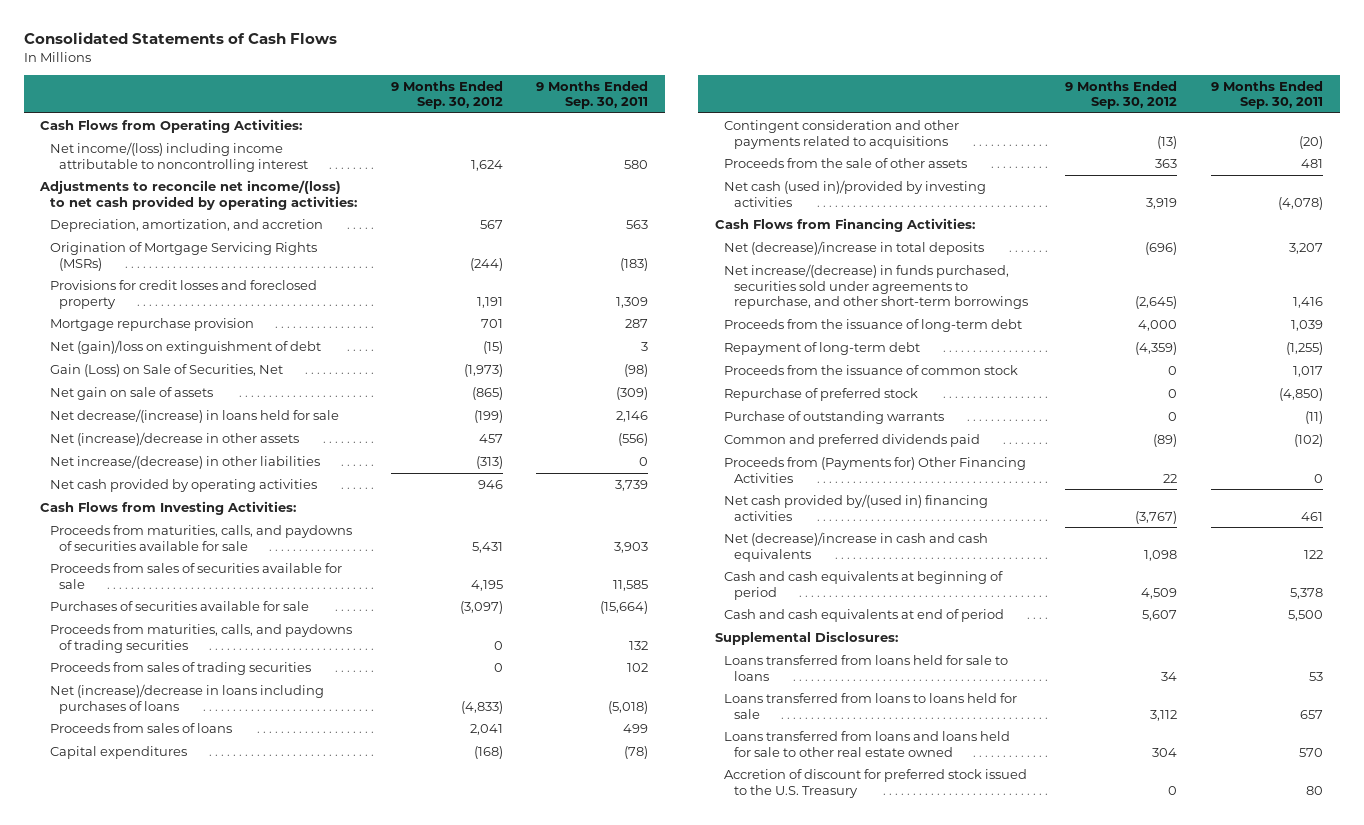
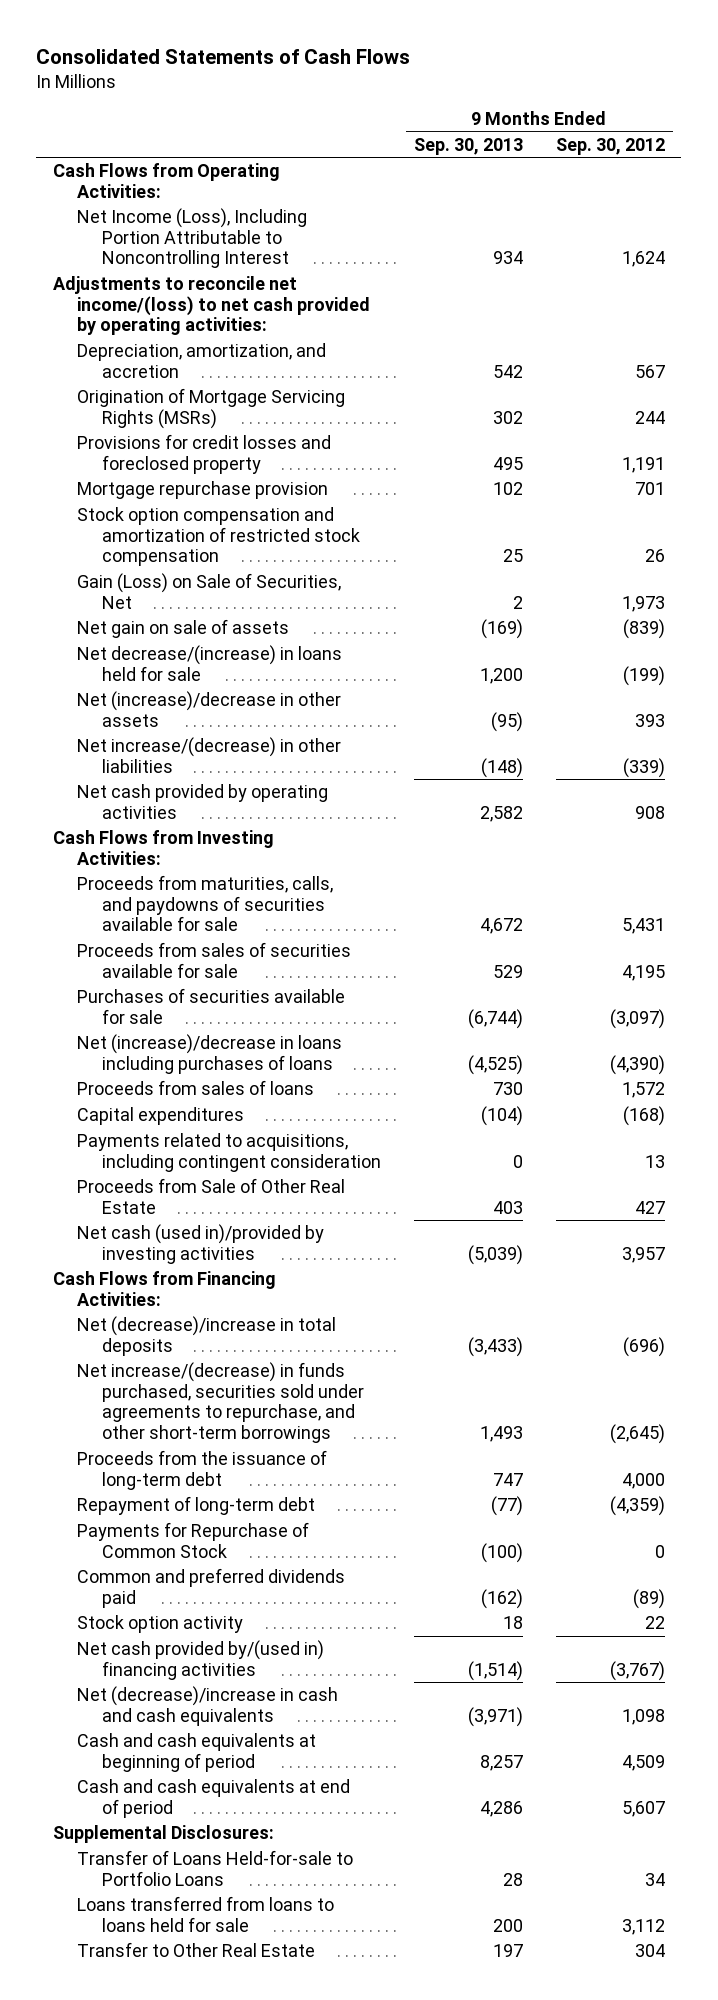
- | 9 Months Ended Sep. 30, 2012 | 9 Months Ended Sep. 30, 2011
+ | 9 Months Ended Sep. 30, 2013 | 9 Months Ended Sep. 30, 2012
- Net income/(loss) including income attributable to noncontrolling interest | 1,624 | 580
+ Net Income (Loss), Including Portion Attributable to Noncontrolling Interest | 934 | 1,624
- Origination of Mortgage Servicing Rights (MSRs) | (244) | (183)
+ Origination of Mortgage Servicing Rights (MSRs) | 302 | 244
- Net (gain)/loss on extinguishment of debt | (15) | 3
- Gain (Loss) on Sale of Securities, Net | (1,973) | (98)
- Net gain on sale of assets | (865) | (309)
+ Stock option compensation and amortization of restricted stock compensation | 25 | 26
+ Gain (Loss) on Sale of Securities, Net | 2 | 1,973
+ Net gain on sale of assets | (169) | (839)
- Net (increase)/decrease in other assets | 457 | (556)
- Net increase/(decrease) in other liabilities | (313) | 0
- Net cash provided by operating activities | 946 | 3,739
+ Net (increase)/decrease in other assets | (95) | 393
+ Net increase/(decrease) in other liabilities | (148) | (339)
+ Net cash provided by operating activities | 2,582 | 908
- Proceeds from maturities, calls, and paydowns of trading securities | 0 | 132
- Proceeds from sales of trading securities | 0 | 102
- Net (increase)/decrease in loans including purchases of loans | (4,833) | (5,018)
- Proceeds from sales of loans | 2,041 | 499
+ Net (increase)/decrease in loans including purchases of loans | (4,525) | (4,390)
+ Proceeds from sales of loans | 730 | 1,572
- Contingent consideration and other payments related to acquisitions | (13) | (20)
- Proceeds from the sale of other assets | 363 | 481
- Net cash (used in)/provided by investing activities | 3,919 | (4,078)
+ Payments related to acquisitions, including contingent consideration | 0 | 13
+ Proceeds from Sale of Other Real Estate | 403 | 427
+ Net cash (used in)/provided by investing activities | (5,039) | 3,957
- Proceeds from the issuance of common stock | 0 | 1,017
- Repurchase of preferred stock | 0 | (4,850)
- Purchase of outstanding warrants | 0 | (11)
+ Payments for Repurchase of Common Stock | (100) | 0
- Proceeds from (Payments for) Other Financing Activities | 22 | 0
+ Stock option activity | 18 | 22
- Loans transferred from loans held for sale to loans | 34 | 53
+ Transfer of Loans Held-for-sale to Portfolio Loans | 28 | 34
- Loans transferred from loans and loans held for sale to other real estate owned | 304 | 570
- Accretion of discount for preferred stock issued to the U.S. Treasury | 0 | 80
+ Transfer to Other Real Estate | 197 | 304

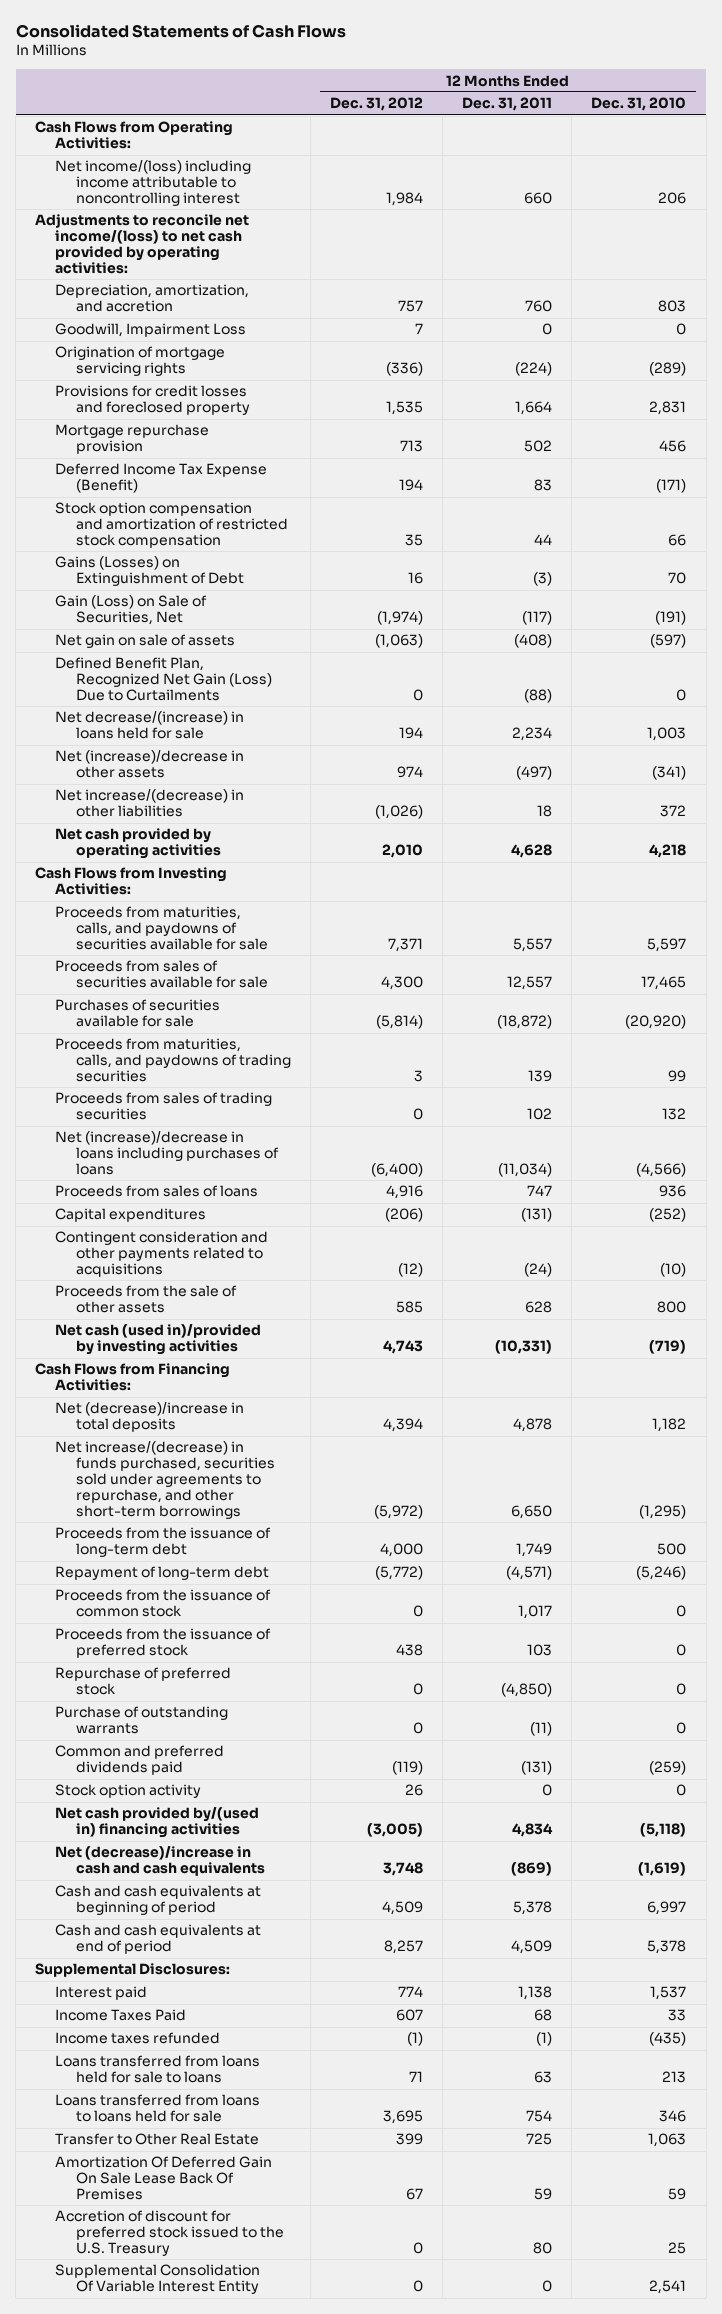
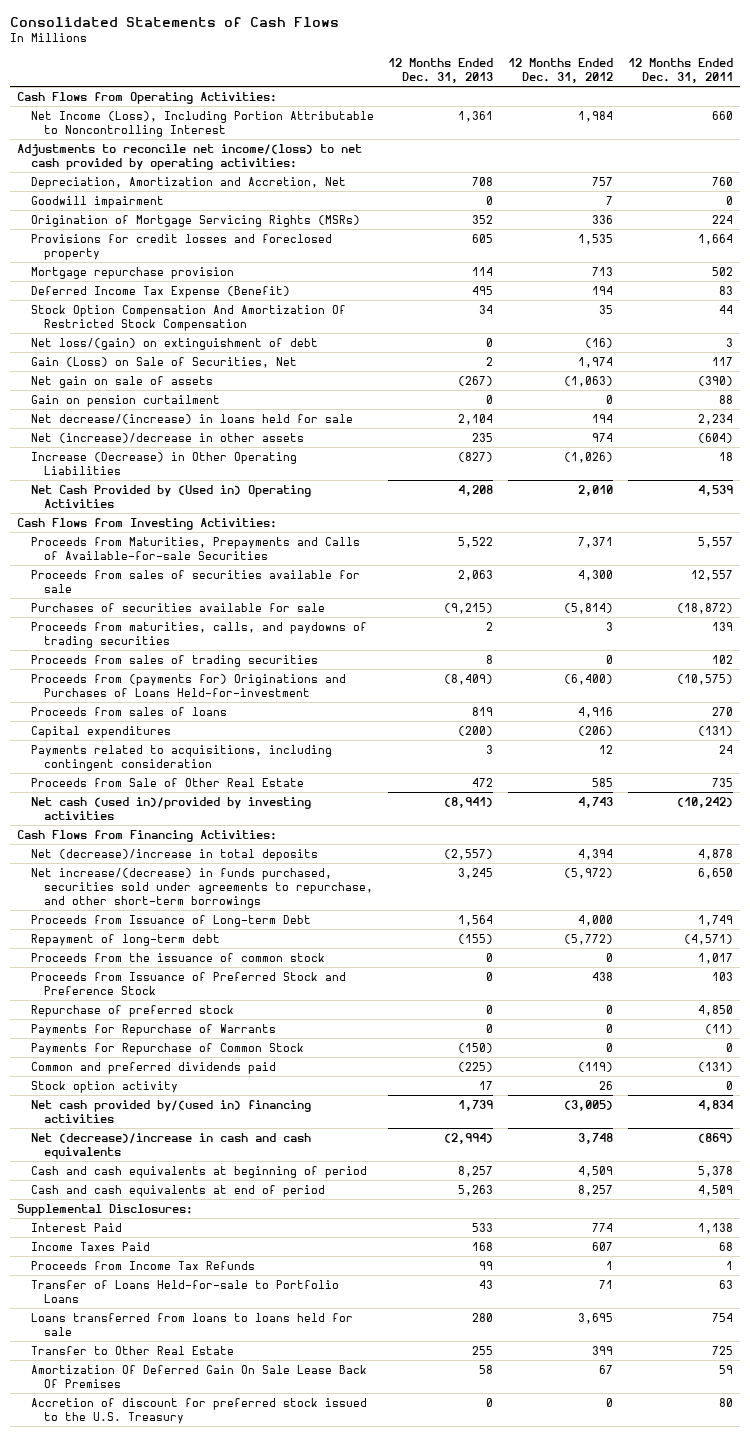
- | 12 Months Ended Dec. 31, 2012 | 12 Months Ended Dec. 31, 2011 | 12 Months Ended Dec. 31, 2010
+ | 12 Months Ended Dec. 31, 2013 | 12 Months Ended Dec. 31, 2012 | 12 Months Ended Dec. 31, 2011
- Net income/(loss) including income attributable to noncontrolling interest | 1,984 | 660 | 206
+ Net Income (Loss), Including Portion Attributable to Noncontrolling Interest | 1,361 | 1,984 | 660
- Depreciation, amortization, and accretion | 757 | 760 | 803
- Goodwill, Impairment Loss | 7 | 0 | 0
- Origination of mortgage servicing rights | (336) | (224) | (289)
+ Depreciation, Amortization and Accretion, Net | 708 | 757 | 760
+ Goodwill impairment | 0 | 7 | 0
+ Origination of Mortgage Servicing Rights (MSRs) | 352 | 336 | 224
- Stock option compensation and amortization of restricted stock compensation | 35 | 44 | 66
- Gains (Losses) on Extinguishment of Debt | 16 | (3) | 70
- Gain (Loss) on Sale of Securities, Net | (1,974) | (117) | (191)
- Net gain on sale of assets | (1,063) | (408) | (597)
- Defined Benefit Plan, Recognized Net Gain (Loss) Due to Curtailments | 0 | (88) | 0
+ Stock Option Compensation And Amortization Of Restricted Stock Compensation | 34 | 35 | 44
+ Net loss/(gain) on extinguishment of debt | 0 | (16) | 3
+ Gain (Loss) on Sale of Securities, Net | 2 | 1,974 | 117
+ Net gain on sale of assets | (267) | (1,063) | (390)
+ Gain on pension curtailment | 0 | 0 | 88
- Net (increase)/decrease in other assets | 974 | (497) | (341)
- Net increase/(decrease) in other liabilities | (1,026) | 18 | 372
- Net cash provided by operating activities | 2,010 | 4,628 | 4,218
+ Net (increase)/decrease in other assets | 235 | 974 | (604)
+ Increase (Decrease) in Other Operating Liabilities | (827) | (1,026) | 18
+ Net Cash Provided by (Used in) Operating Activities | 4,208 | 2,010 | 4,539
- Proceeds from maturities, calls, and paydowns of securities available for sale | 7,371 | 5,557 | 5,597
+ Proceeds from Maturities, Prepayments and Calls of Available-for-sale Securities | 5,522 | 7,371 | 5,557
- Net (increase)/decrease in loans including purchases of loans | (6,400) | (11,034) | (4,566)
- Proceeds from sales of loans | 4,916 | 747 | 936
+ Proceeds from (payments for) Originations and Purchases of Loans Held-for-investment | (8,409) | (6,400) | (10,575)
+ Proceeds from sales of loans | 819 | 4,916 | 270
- Contingent consideration and other payments related to acquisitions | (12) | (24) | (10)
- Proceeds from the sale of other assets | 585 | 628 | 800
- Net cash (used in)/provided by investing activities | 4,743 | (10,331) | (719)
+ Payments related to acquisitions, including contingent consideration | 3 | 12 | 24
+ Proceeds from Sale of Other Real Estate | 472 | 585 | 735
+ Net cash (used in)/provided by investing activities | (8,941) | 4,743 | (10,242)
- Proceeds from the issuance of long-term debt | 4,000 | 1,749 | 500
+ Proceeds from Issuance of Long-term Debt | 1,564 | 4,000 | 1,749
- Proceeds from the issuance of preferred stock | 438 | 103 | 0
- Repurchase of preferred stock | 0 | (4,850) | 0
- Purchase of outstanding warrants | 0 | (11) | 0
+ Proceeds from Issuance of Preferred Stock and Preference Stock | 0 | 438 | 103
+ Repurchase of preferred stock | 0 | 0 | 4,850
+ Payments for Repurchase of Warrants | 0 | 0 | (11)
+ Payments for Repurchase of Common Stock | (150) | 0 | 0
- Interest paid | 774 | 1,138 | 1,537
+ Interest Paid | 533 | 774 | 1,138
- Income taxes refunded | (1) | (1) | (435)
- Loans transferred from loans held for sale to loans | 71 | 63 | 213
+ Proceeds from Income Tax Refunds | 99 | 1 | 1
+ Transfer of Loans Held-for-sale to Portfolio Loans | 43 | 71 | 63
- Supplemental Consolidation Of Variable Interest Entity | 0 | 0 | 2,541

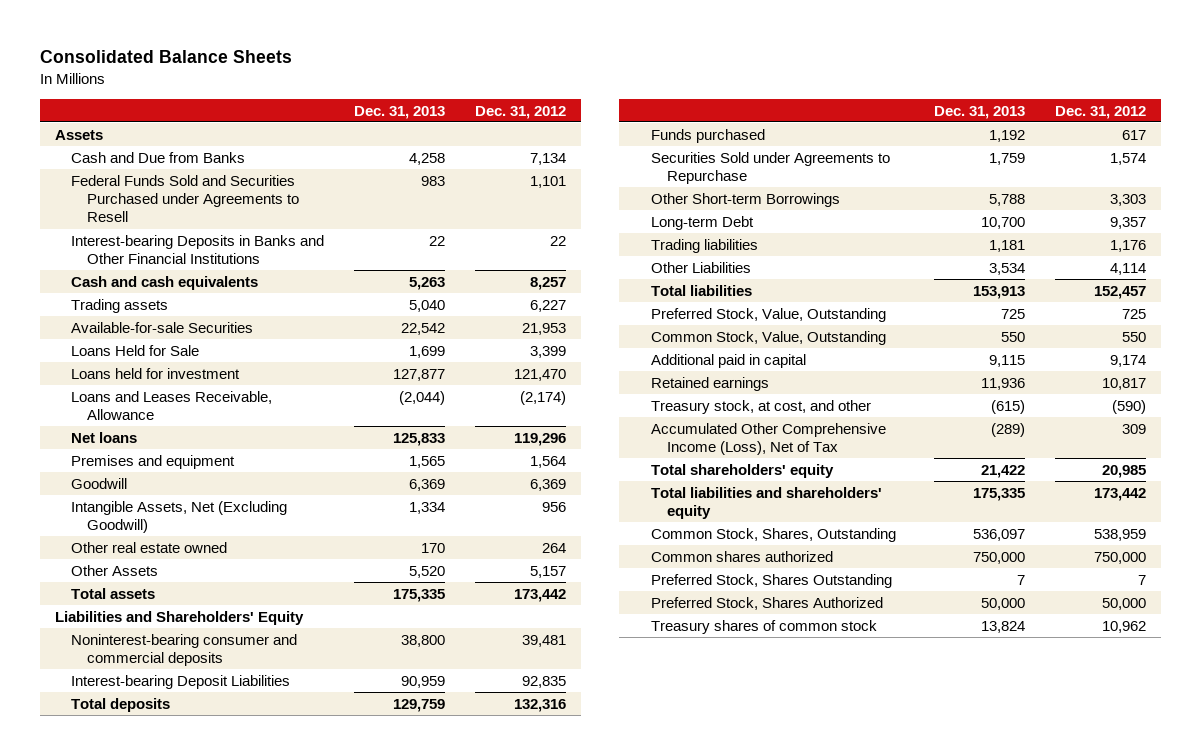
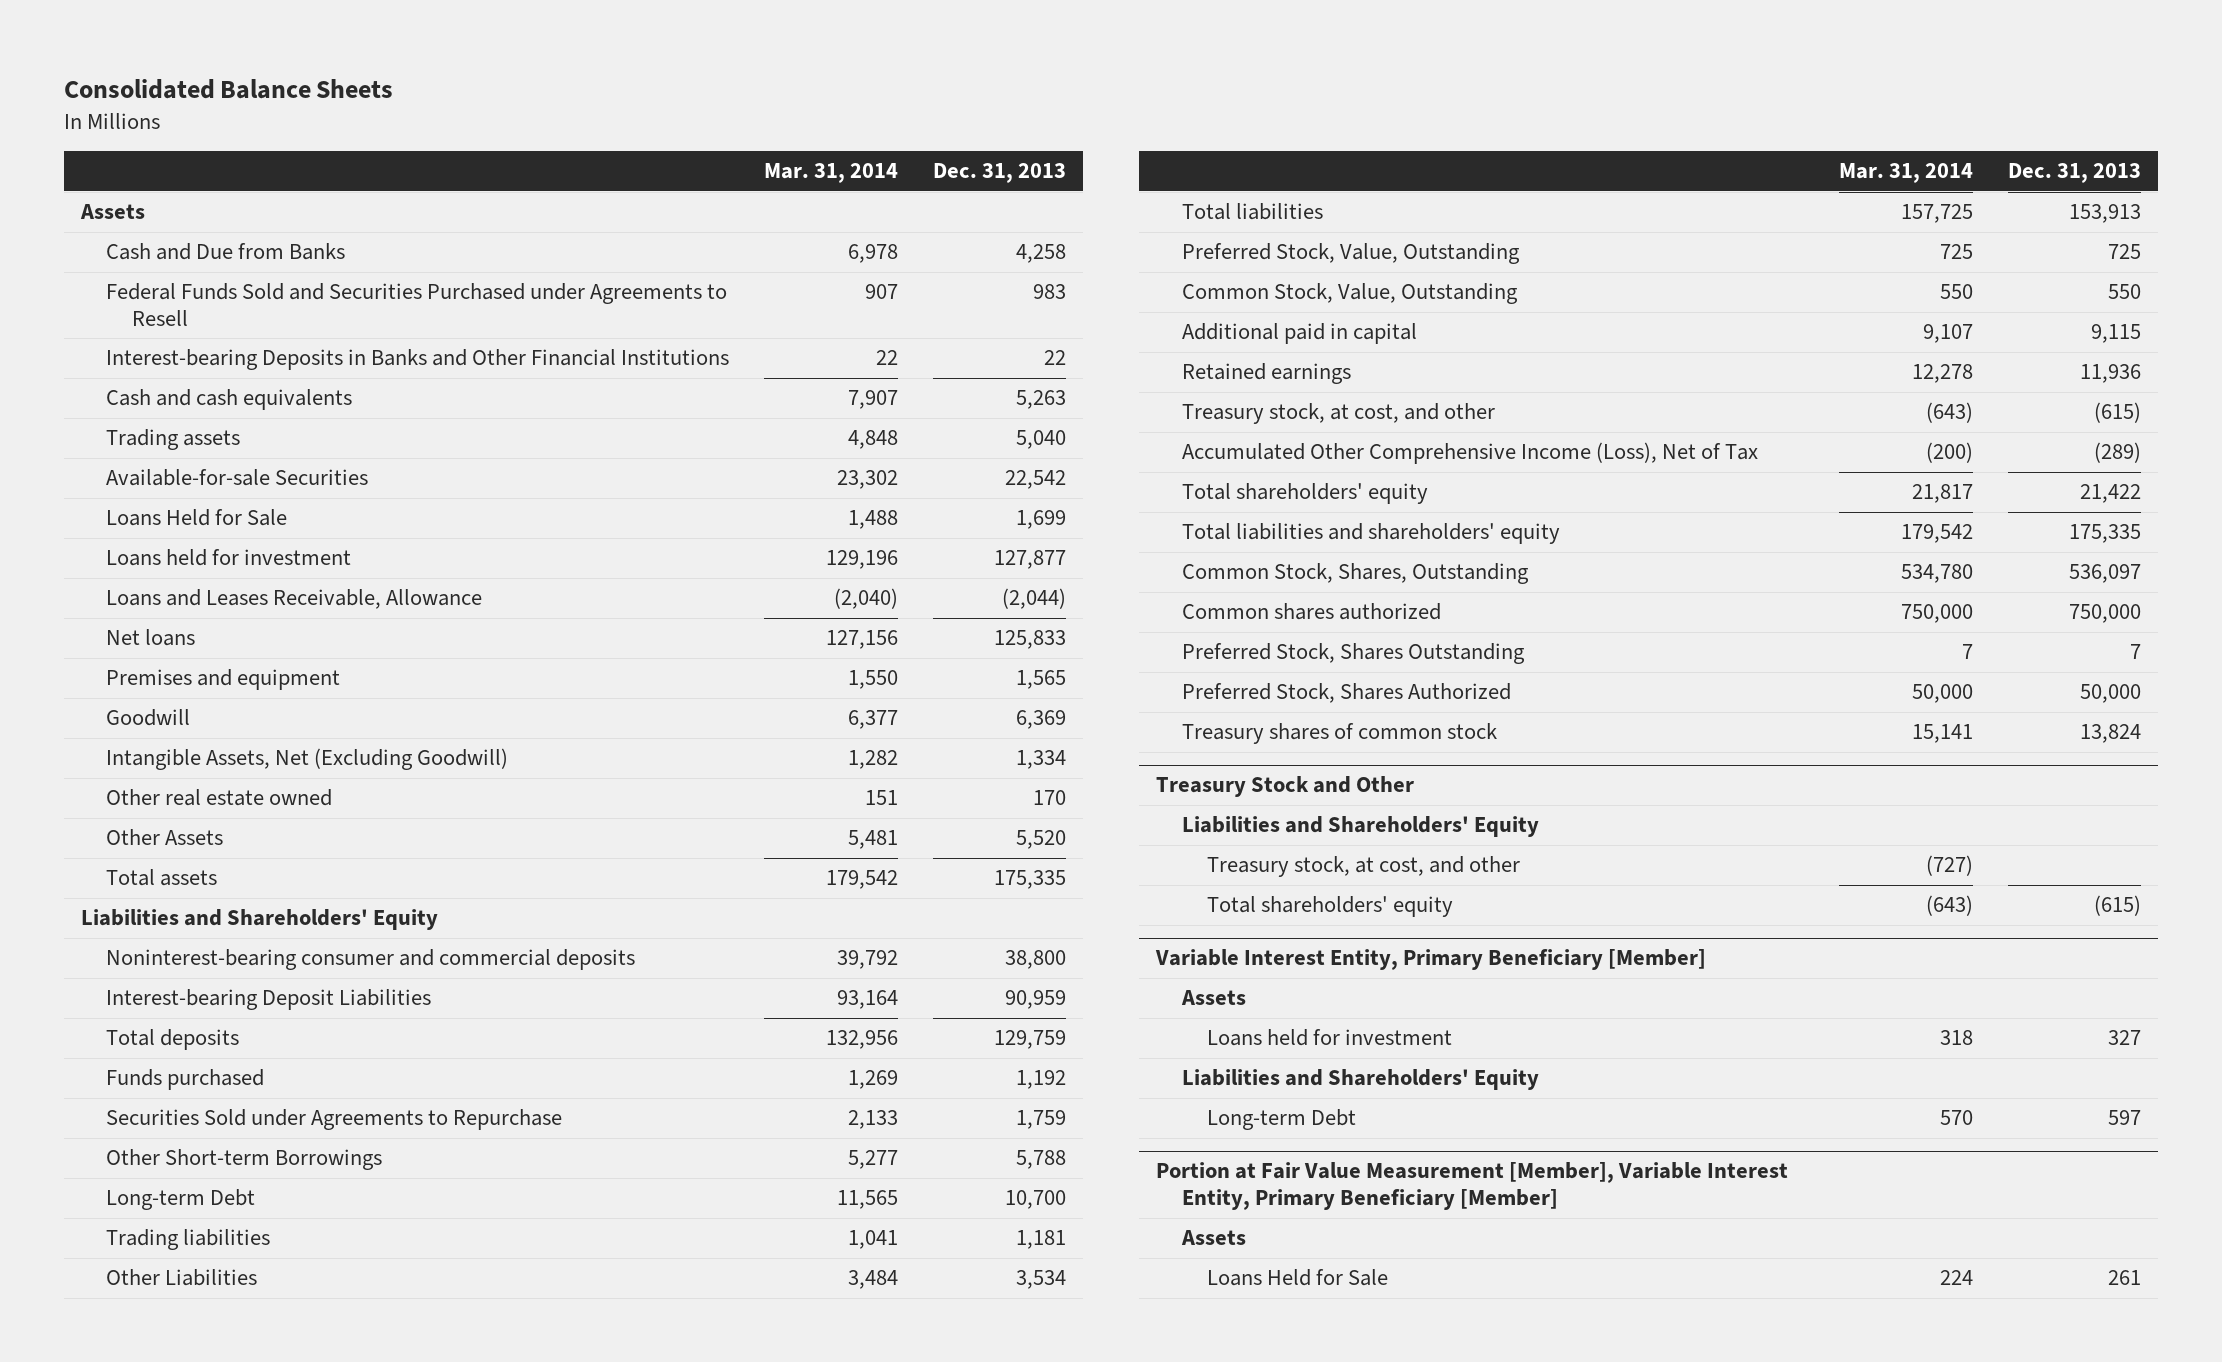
- | Dec. 31, 2013 | Dec. 31, 2012
+ | Mar. 31, 2014 | Dec. 31, 2013
+ Treasury Stock and Other
+ Liabilities and Shareholders' Equity
+ Treasury stock, at cost, and other | (727) |
+ Total shareholders' equity | (643) | (615)
+ Variable Interest Entity, Primary Beneficiary [Member]
+ Assets
+ Loans held for investment | 318 | 327
+ Liabilities and Shareholders' Equity
+ Long-term Debt | 570 | 597
+ Portion at Fair Value Measurement [Member], Variable Interest Entity, Primary Beneficiary [Member]
+ Assets
+ Loans Held for Sale | 224 | 261

